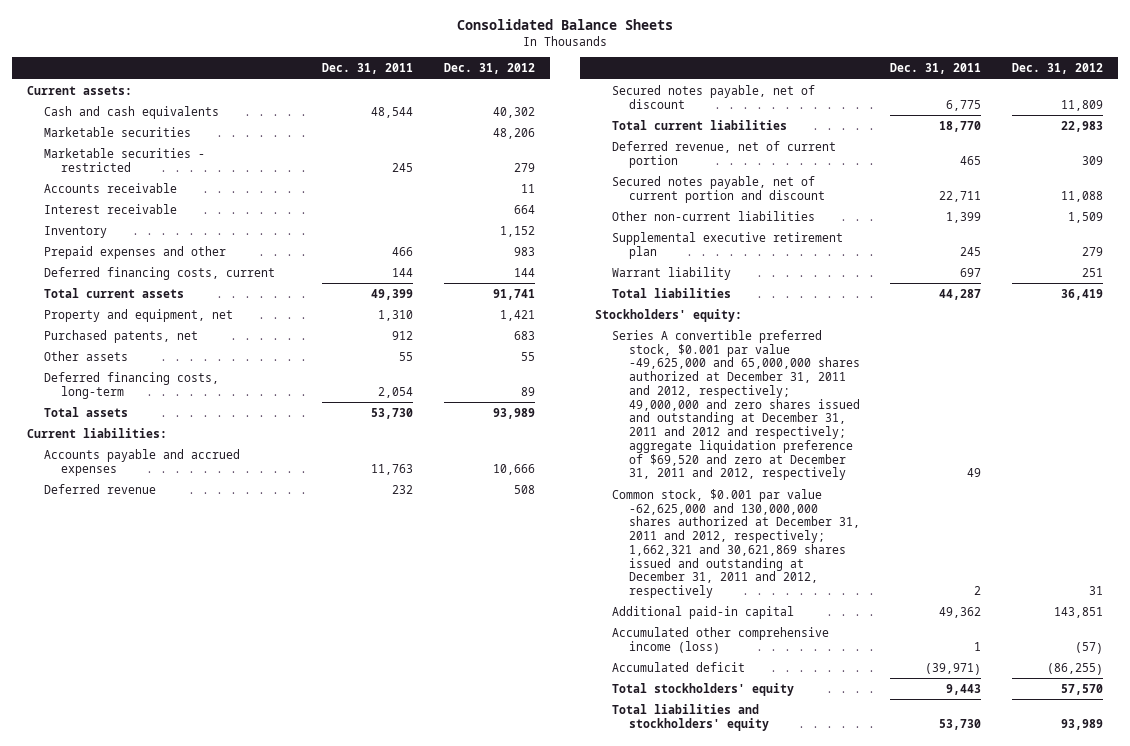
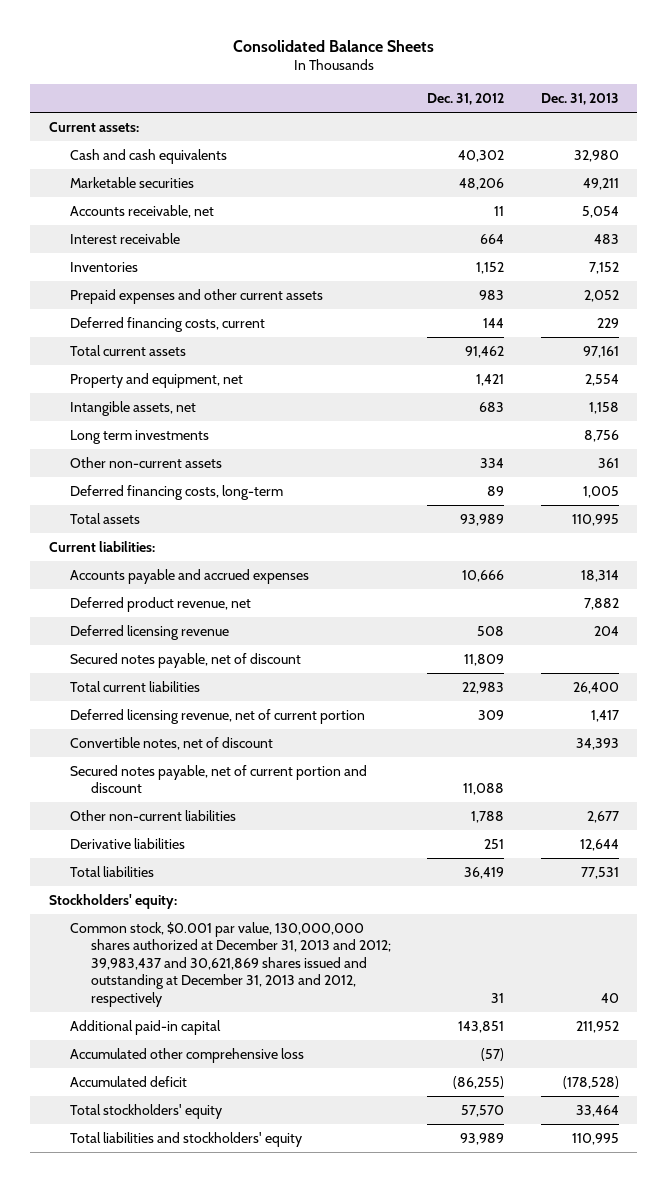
- | Dec. 31, 2011 | Dec. 31, 2012
+ | Dec. 31, 2012 | Dec. 31, 2013
- Marketable securities - restricted | 245 | 279
- Accounts receivable | | 11
+ Accounts receivable, net | 11 | 5,054
- Inventory | | 1,152
- Prepaid expenses and other | 466 | 983
+ Inventories | 1,152 | 7,152
+ Prepaid expenses and other current assets | 983 | 2,052
- Total current assets | 49,399 | 91,741
+ Total current assets | 91,462 | 97,161
- Purchased patents, net | 912 | 683
- Other assets | 55 | 55
+ Intangible assets, net | 683 | 1,158
+ Long term investments | | 8,756
+ Other non-current assets | 334 | 361
- Deferred revenue | 232 | 508
+ Deferred product revenue, net | | 7,882
+ Deferred licensing revenue | 508 | 204
- Deferred revenue, net of current portion | 465 | 309
+ Deferred licensing revenue, net of current portion | 309 | 1,417
+ Convertible notes, net of discount | | 34,393
- Other non-current liabilities | 1,399 | 1,509
- Supplemental executive retirement plan | 245 | 279
- Warrant liability | 697 | 251
+ Other non-current liabilities | 1,788 | 2,677
+ Derivative liabilities | 251 | 12,644
- Series A convertible preferred stock, $0.001 par value -49,625,000 and 65,000,000 shares authorized at December 31, 2011 and 2012, respectively; 49,000,000 and zero shares issued and outstanding at December 31, 2011 and 2012 and respectively; aggregate liquidation preference of $69,520 and zero at December 31, 2011 and 2012, respectively | 49 |
- Common stock, $0.001 par value -62,625,000 and 130,000,000 shares authorized at December 31, 2011 and 2012, respectively; 1,662,321 and 30,621,869 shares issued and outstanding at December 31, 2011 and 2012, respectively | 2 | 31
+ Common stock, $0.001 par value, 130,000,000 shares authorized at December 31, 2013 and 2012; 39,983,437 and 30,621,869 shares issued and outstanding at December 31, 2013 and 2012, respectively | 31 | 40
- Accumulated other comprehensive income (loss) | 1 | (57)
+ Accumulated other comprehensive loss | (57) |

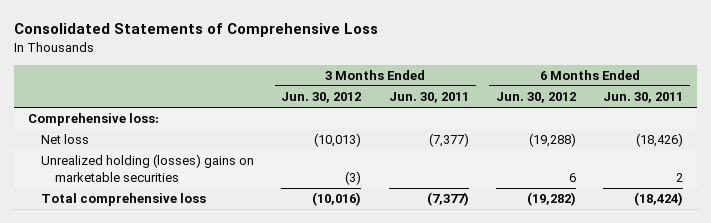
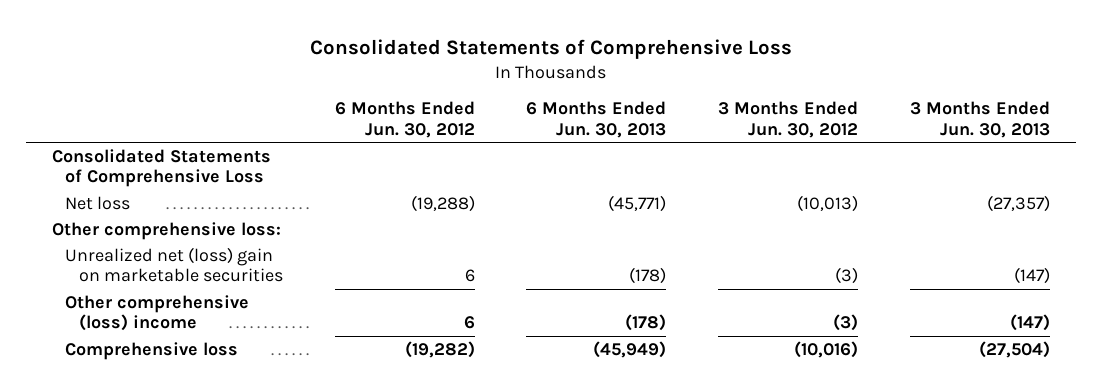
- | 3 Months Ended Jun. 30, 2012 | 3 Months Ended Jun. 30, 2011 | 6 Months Ended Jun. 30, 2012 | 6 Months Ended Jun. 30, 2011
+ | 6 Months Ended Jun. 30, 2012 | 6 Months Ended Jun. 30, 2013 | 3 Months Ended Jun. 30, 2012 | 3 Months Ended Jun. 30, 2013
- Comprehensive loss:
+ Consolidated Statements of Comprehensive Loss
- Unrealized holding (losses) gains on marketable securities | (3) | | 6 | 2
- Total comprehensive loss | (10,016) | (7,377) | (19,282) | (18,424)
+ Other comprehensive loss:
+ Unrealized net (loss) gain on marketable securities | 6 | (178) | (3) | (147)
+ Other comprehensive (loss) income | 6 | (178) | (3) | (147)
+ Comprehensive loss | (19,282) | (45,949) | (10,016) | (27,504)

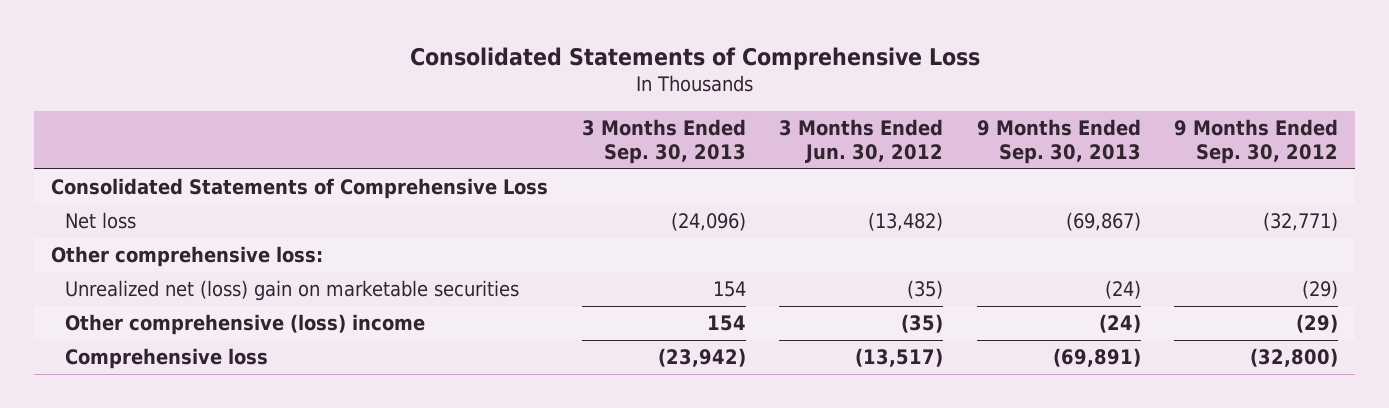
- | 6 Months Ended Jun. 30, 2012 | 6 Months Ended Jun. 30, 2013 | 3 Months Ended Jun. 30, 2012 | 3 Months Ended Jun. 30, 2013
+ | 3 Months Ended Sep. 30, 2013 | 3 Months Ended Jun. 30, 2012 | 9 Months Ended Sep. 30, 2013 | 9 Months Ended Sep. 30, 2012
- Net loss | (19,288) | (45,771) | (10,013) | (27,357)
+ Net loss | (24,096) | (13,482) | (69,867) | (32,771)
- Unrealized net (loss) gain on marketable securities | 6 | (178) | (3) | (147)
- Other comprehensive (loss) income | 6 | (178) | (3) | (147)
- Comprehensive loss | (19,282) | (45,949) | (10,016) | (27,504)
+ Unrealized net (loss) gain on marketable securities | 154 | (35) | (24) | (29)
+ Other comprehensive (loss) income | 154 | (35) | (24) | (29)
+ Comprehensive loss | (23,942) | (13,517) | (69,891) | (32,800)

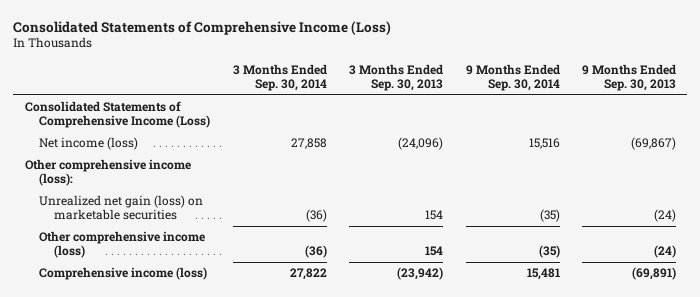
- Consolidated Statements of Comprehensive Loss
+ Consolidated Statements of Comprehensive Income (Loss)
- | 3 Months Ended Sep. 30, 2013 | 3 Months Ended Jun. 30, 2012 | 9 Months Ended Sep. 30, 2013 | 9 Months Ended Sep. 30, 2012
+ | 3 Months Ended Sep. 30, 2014 | 3 Months Ended Sep. 30, 2013 | 9 Months Ended Sep. 30, 2014 | 9 Months Ended Sep. 30, 2013
- Consolidated Statements of Comprehensive Loss
- Net loss | (24,096) | (13,482) | (69,867) | (32,771)
- Other comprehensive loss:
- Unrealized net (loss) gain on marketable securities | 154 | (35) | (24) | (29)
- Other comprehensive (loss) income | 154 | (35) | (24) | (29)
- Comprehensive loss | (23,942) | (13,517) | (69,891) | (32,800)
+ Consolidated Statements of Comprehensive Income (Loss)
+ Net income (loss) | 27,858 | (24,096) | 15,516 | (69,867)
+ Other comprehensive income (loss):
+ Unrealized net gain (loss) on marketable securities | (36) | 154 | (35) | (24)
+ Other comprehensive income (loss) | (36) | 154 | (35) | (24)
+ Comprehensive income (loss) | 27,822 | (23,942) | 15,481 | (69,891)

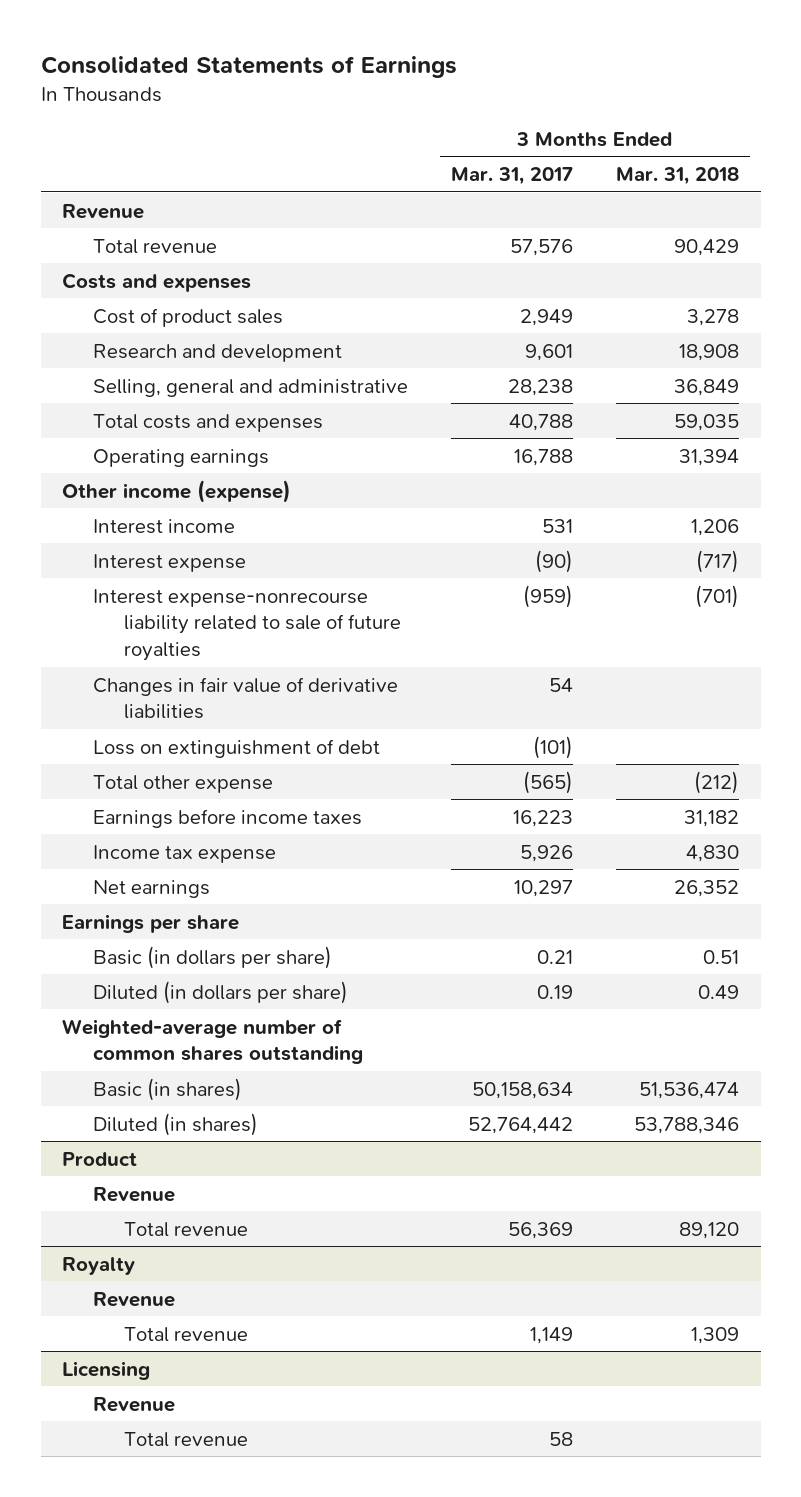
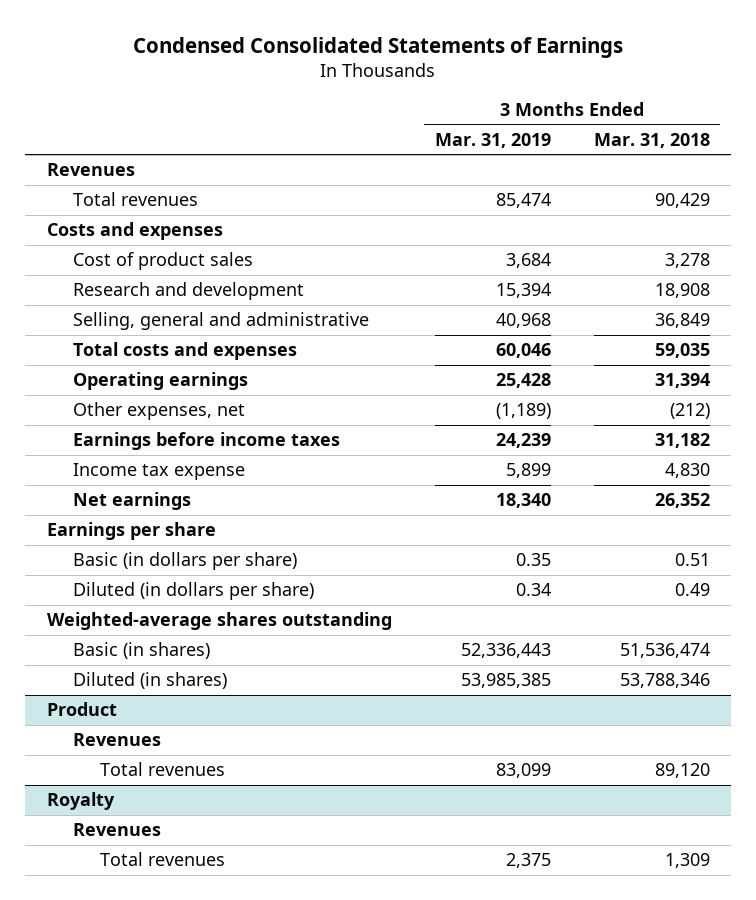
- Consolidated Statements of Earnings
+ Condensed Consolidated Statements of Earnings
- | 3 Months Ended Mar. 31, 2017 | 3 Months Ended Mar. 31, 2018
+ | 3 Months Ended Mar. 31, 2019 | 3 Months Ended Mar. 31, 2018
- Revenue
- Total revenue | 57,576 | 90,429
+ Revenues
+ Total revenues | 85,474 | 90,429
- Other income (expense)
- Interest income | 531 | 1,206
- Interest expense | (90) | (717)
- Interest expense-nonrecourse liability related to sale of future royalties | (959) | (701)
- Changes in fair value of derivative liabilities | 54 |
- Loss on extinguishment of debt | (101) |
- Total other expense | (565) | (212)
+ Other expenses, net | (1,189) | (212)
- Weighted-average number of common shares outstanding
+ Weighted-average shares outstanding
@ Product
- Revenue
- Total revenue | 56,369 | 89,120
+ Revenues
+ Total revenues | 83,099 | 89,120
@ Royalty
- Revenue
- Total revenue | 1,149 | 1,309
- Licensing
- Revenue
- Total revenue | 58 |
@ Royalty
+ Revenues
+ Total revenues | 2,375 | 1,309

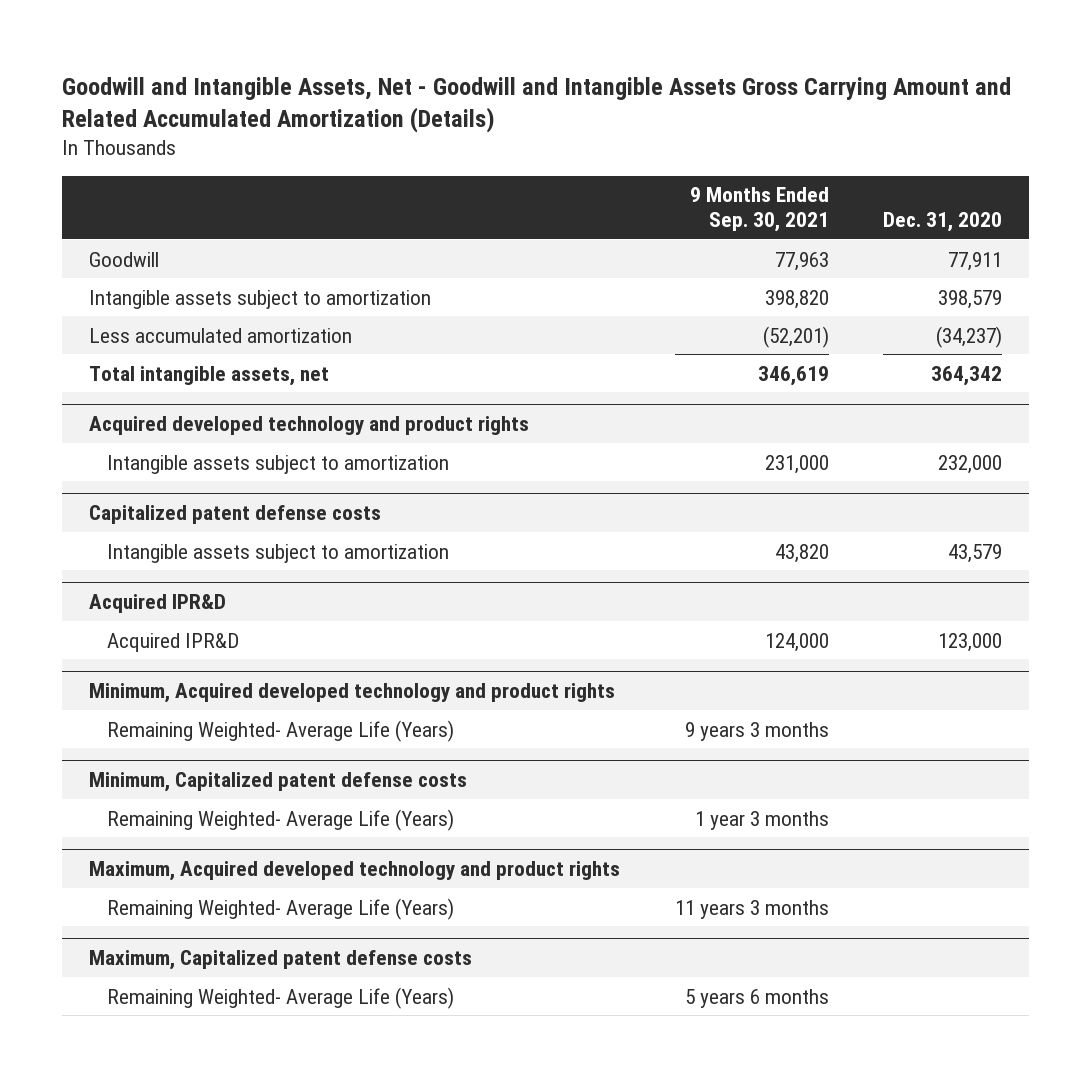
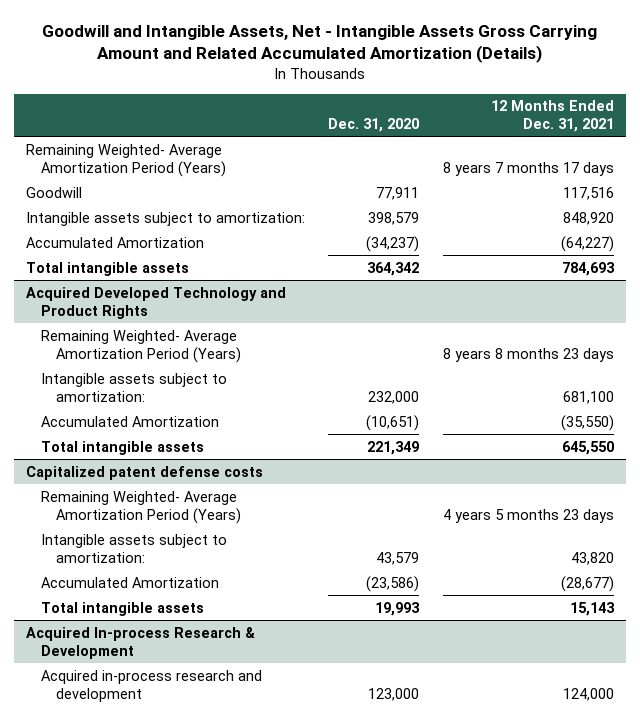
- Goodwill and Intangible Assets, Net - Goodwill and Intangible Assets Gross Carrying Amount and Related Accumulated Amortization (Details)
+ Goodwill and Intangible Assets, Net - Intangible Assets Gross Carrying Amount and Related Accumulated Amortization (Details)
- | 9 Months Ended Sep. 30, 2021 | Dec. 31, 2020
+ | Dec. 31, 2020 | 12 Months Ended Dec. 31, 2021
+ Remaining Weighted- Average Amortization Period (Years) | | 8 years 7 months 17 days
- Intangible assets subject to amortization | 398,820 | 398,579
- Less accumulated amortization | (52,201) | (34,237)
- Total intangible assets, net | 346,619 | 364,342
- Acquired developed technology and product rights
- Intangible assets subject to amortization | 231,000 | 232,000
+ Intangible assets subject to amortization: | 398,579 | 848,920
+ Accumulated Amortization | (34,237) | (64,227)
+ Total intangible assets | 364,342 | 784,693
+ Acquired Developed Technology and Product Rights
+ Remaining Weighted- Average Amortization Period (Years) | | 8 years 8 months 23 days
+ Intangible assets subject to amortization: | 232,000 | 681,100
+ Accumulated Amortization | (10,651) | (35,550)
+ Total intangible assets | 221,349 | 645,550
@ Capitalized patent defense costs
- Intangible assets subject to amortization | 43,820 | 43,579
- Acquired IPR&D
- Acquired IPR&D | 124,000 | 123,000
- Minimum, Acquired developed technology and product rights
- Remaining Weighted- Average Life (Years) | 9 years 3 months |
- Minimum, Capitalized patent defense costs
- Remaining Weighted- Average Life (Years) | 1 year 3 months |
- Maximum, Acquired developed technology and product rights
- Remaining Weighted- Average Life (Years) | 11 years 3 months |
- Maximum, Capitalized patent defense costs
- Remaining Weighted- Average Life (Years) | 5 years 6 months |
@ Capitalized patent defense costs
+ Remaining Weighted- Average Amortization Period (Years) | | 4 years 5 months 23 days
+ Intangible assets subject to amortization: | 43,579 | 43,820
+ Accumulated Amortization | (23,586) | (28,677)
+ Total intangible assets | 19,993 | 15,143
+ Acquired In-process Research & Development
+ Acquired in-process research and development | 123,000 | 124,000

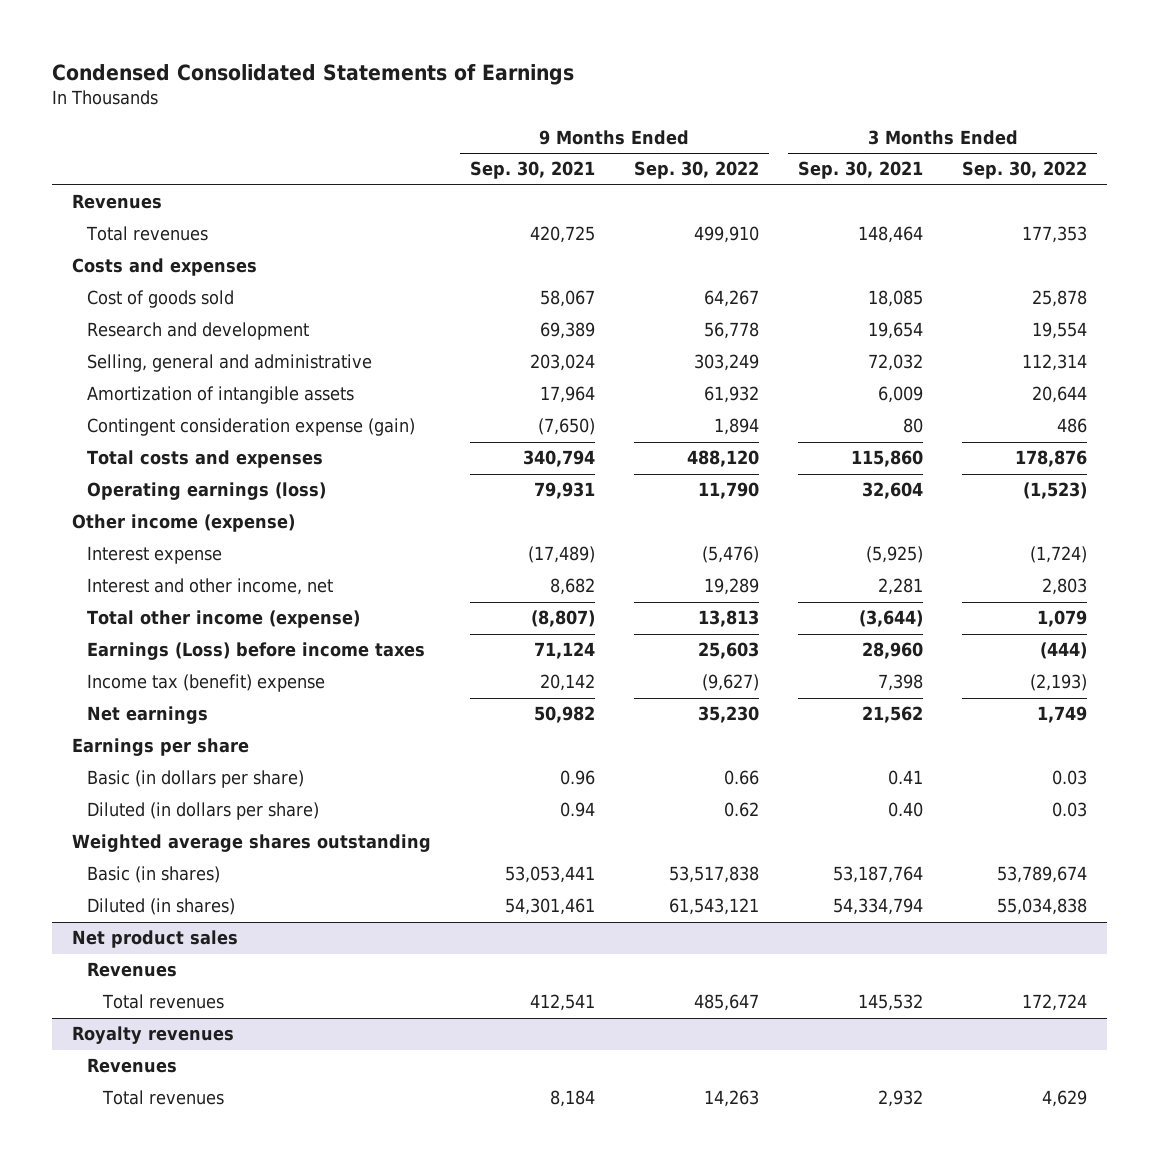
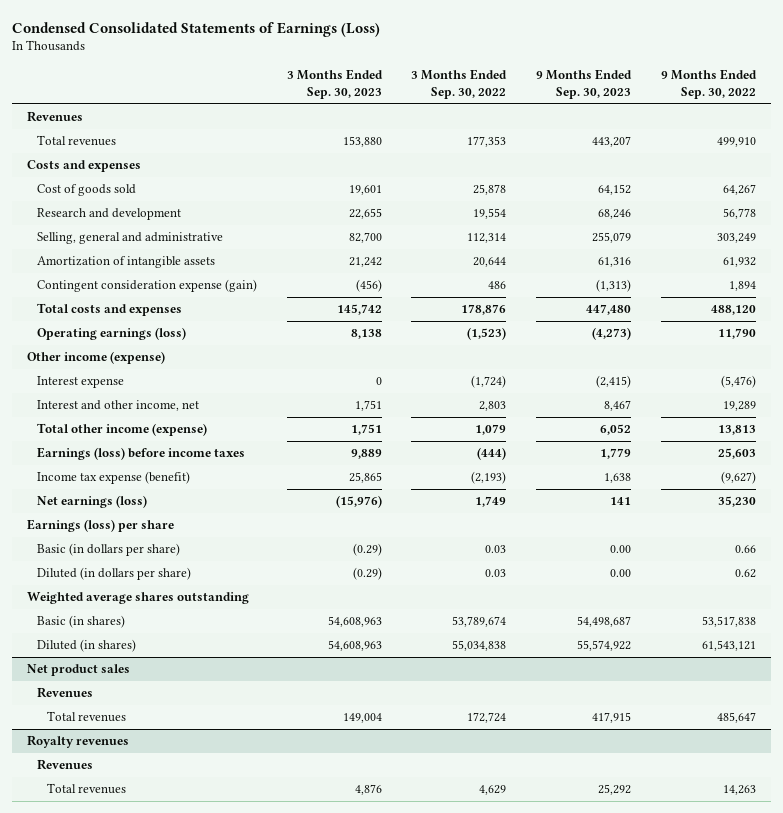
- Condensed Consolidated Statements of Earnings
+ Condensed Consolidated Statements of Earnings (Loss)
- | 9 Months Ended Sep. 30, 2021 | 9 Months Ended Sep. 30, 2022 | 3 Months Ended Sep. 30, 2021 | 3 Months Ended Sep. 30, 2022
+ | 3 Months Ended Sep. 30, 2023 | 3 Months Ended Sep. 30, 2022 | 9 Months Ended Sep. 30, 2023 | 9 Months Ended Sep. 30, 2022
- Earnings (Loss) before income taxes | 71,124 | 25,603 | 28,960 | (444)
- Income tax (benefit) expense | 20,142 | (9,627) | 7,398 | (2,193)
- Net earnings | 50,982 | 35,230 | 21,562 | 1,749
- Earnings per share
+ Earnings (loss) before income taxes | 9,889 | (444) | 1,779 | 25,603
+ Income tax expense (benefit) | 25,865 | (2,193) | 1,638 | (9,627)
+ Net earnings (loss) | (15,976) | 1,749 | 141 | 35,230
+ Earnings (loss) per share

